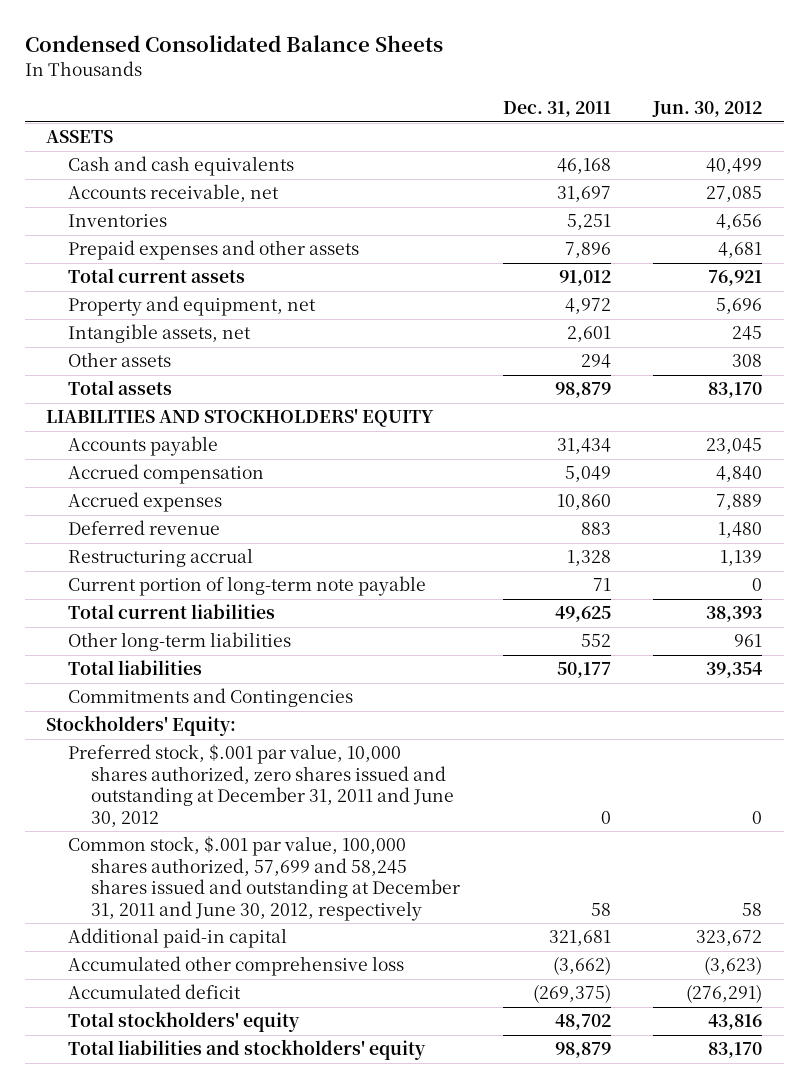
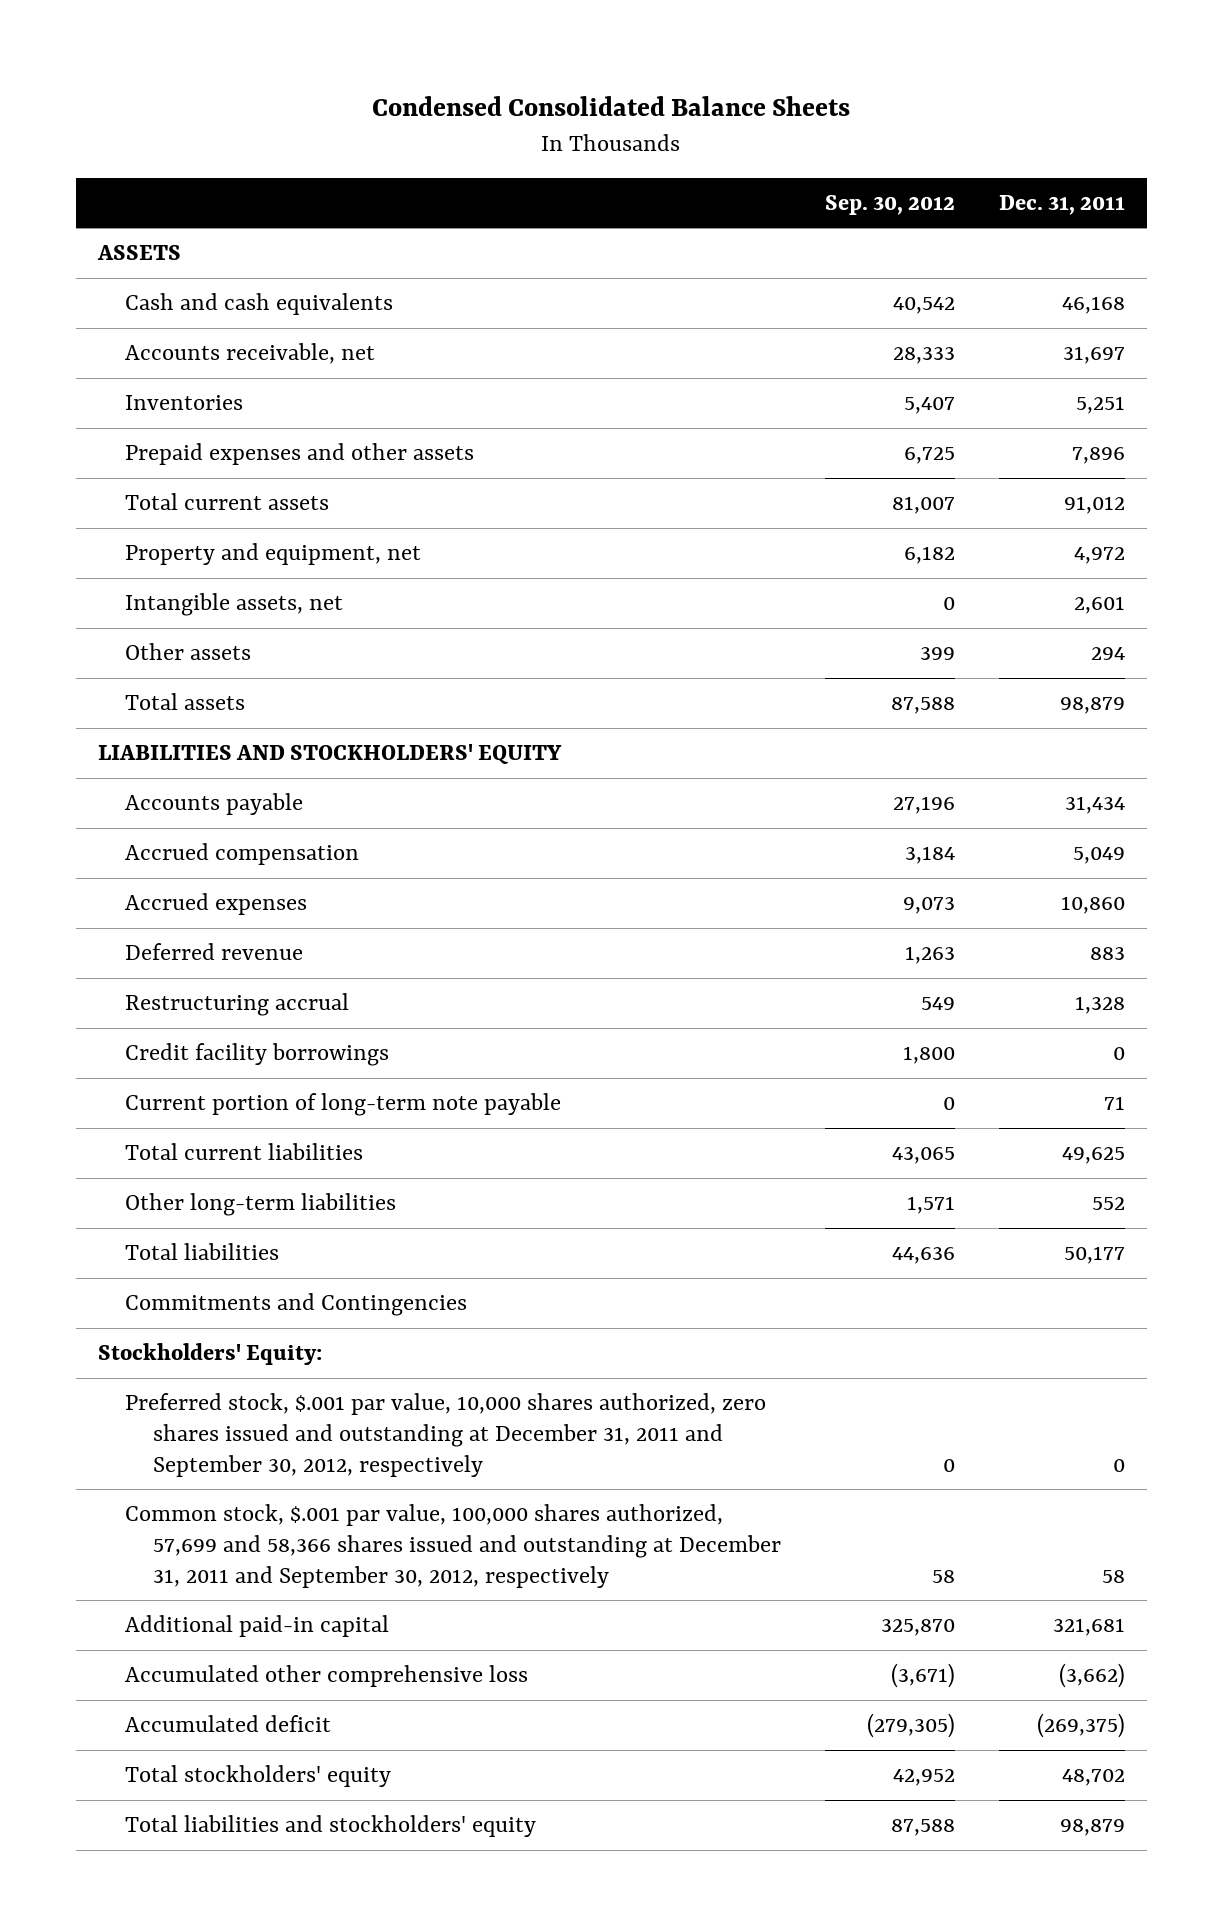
- | Dec. 31, 2011 | Jun. 30, 2012
+ | Sep. 30, 2012 | Dec. 31, 2011
+ Credit facility borrowings | 1,800 | 0
- Preferred stock, $.001 par value, 10,000 shares authorized, zero shares issued and outstanding at December 31, 2011 and June 30, 2012 | 0 | 0
- Common stock, $.001 par value, 100,000 shares authorized, 57,699 and 58,245 shares issued and outstanding at December 31, 2011 and June 30, 2012, respectively | 58 | 58
+ Preferred stock, $.001 par value, 10,000 shares authorized, zero shares issued and outstanding at December 31, 2011 and September 30, 2012, respectively | 0 | 0
+ Common stock, $.001 par value, 100,000 shares authorized, 57,699 and 58,366 shares issued and outstanding at December 31, 2011 and September 30, 2012, respectively | 58 | 58

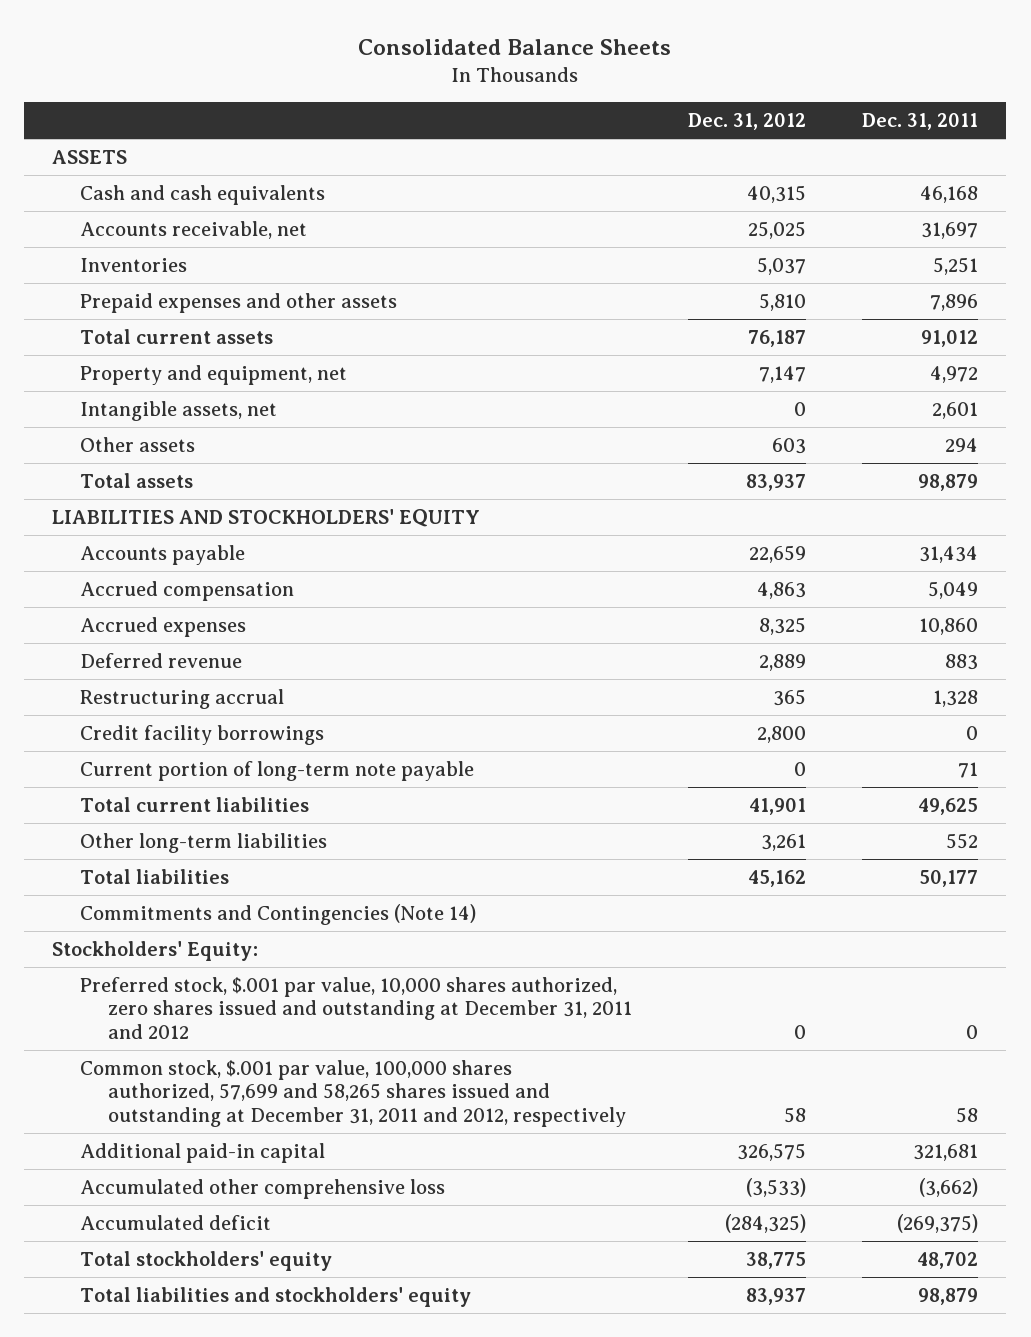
- Condensed Consolidated Balance Sheets
+ Consolidated Balance Sheets
- | Sep. 30, 2012 | Dec. 31, 2011
+ | Dec. 31, 2012 | Dec. 31, 2011
- Commitments and Contingencies
+ Commitments and Contingencies (Note 14)
- Preferred stock, $.001 par value, 10,000 shares authorized, zero shares issued and outstanding at December 31, 2011 and September 30, 2012, respectively | 0 | 0
- Common stock, $.001 par value, 100,000 shares authorized, 57,699 and 58,366 shares issued and outstanding at December 31, 2011 and September 30, 2012, respectively | 58 | 58
+ Preferred stock, $.001 par value, 10,000 shares authorized, zero shares issued and outstanding at December 31, 2011 and 2012 | 0 | 0
+ Common stock, $.001 par value, 100,000 shares authorized, 57,699 and 58,265 shares issued and outstanding at December 31, 2011 and 2012, respectively | 58 | 58

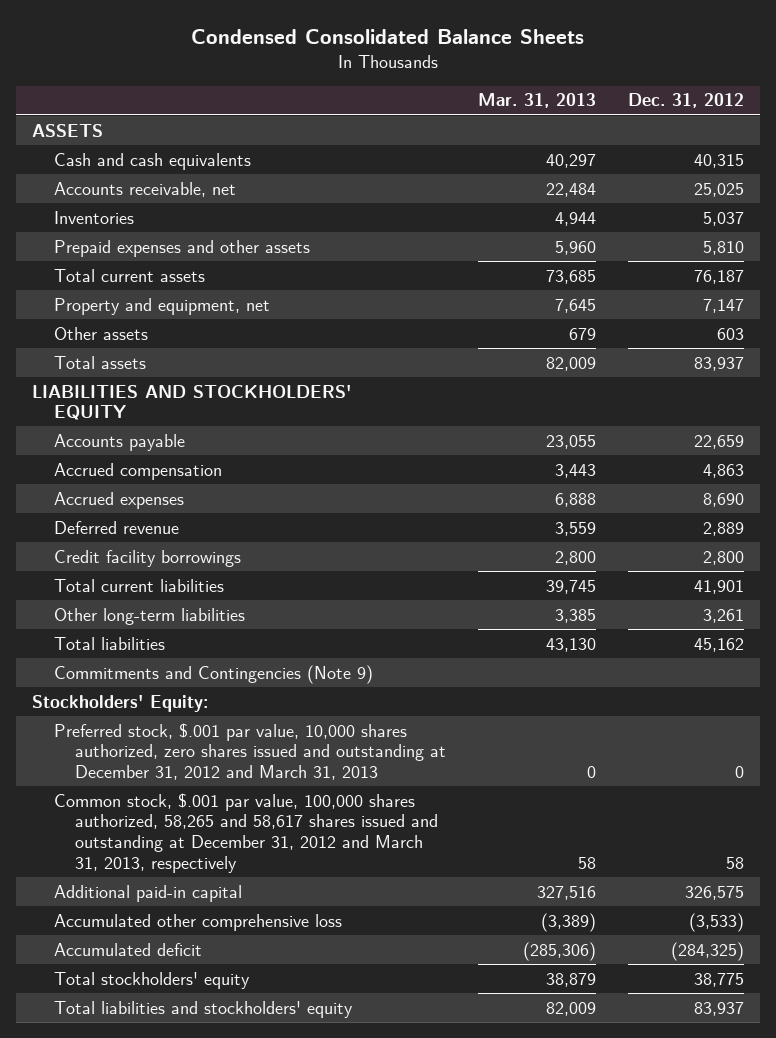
- Consolidated Balance Sheets
+ Condensed Consolidated Balance Sheets
- | Dec. 31, 2012 | Dec. 31, 2011
+ | Mar. 31, 2013 | Dec. 31, 2012
- Intangible assets, net | 0 | 2,601
- Accrued expenses | 8,325 | 10,860
+ Accrued expenses | 6,888 | 8,690
- Restructuring accrual | 365 | 1,328
- Current portion of long-term note payable | 0 | 71
- Commitments and Contingencies (Note 14)
+ Commitments and Contingencies (Note 9)
- Preferred stock, $.001 par value, 10,000 shares authorized, zero shares issued and outstanding at December 31, 2011 and 2012 | 0 | 0
- Common stock, $.001 par value, 100,000 shares authorized, 57,699 and 58,265 shares issued and outstanding at December 31, 2011 and 2012, respectively | 58 | 58
+ Preferred stock, $.001 par value, 10,000 shares authorized, zero shares issued and outstanding at December 31, 2012 and March 31, 2013 | 0 | 0
+ Common stock, $.001 par value, 100,000 shares authorized, 58,265 and 58,617 shares issued and outstanding at December 31, 2012 and March 31, 2013, respectively | 58 | 58

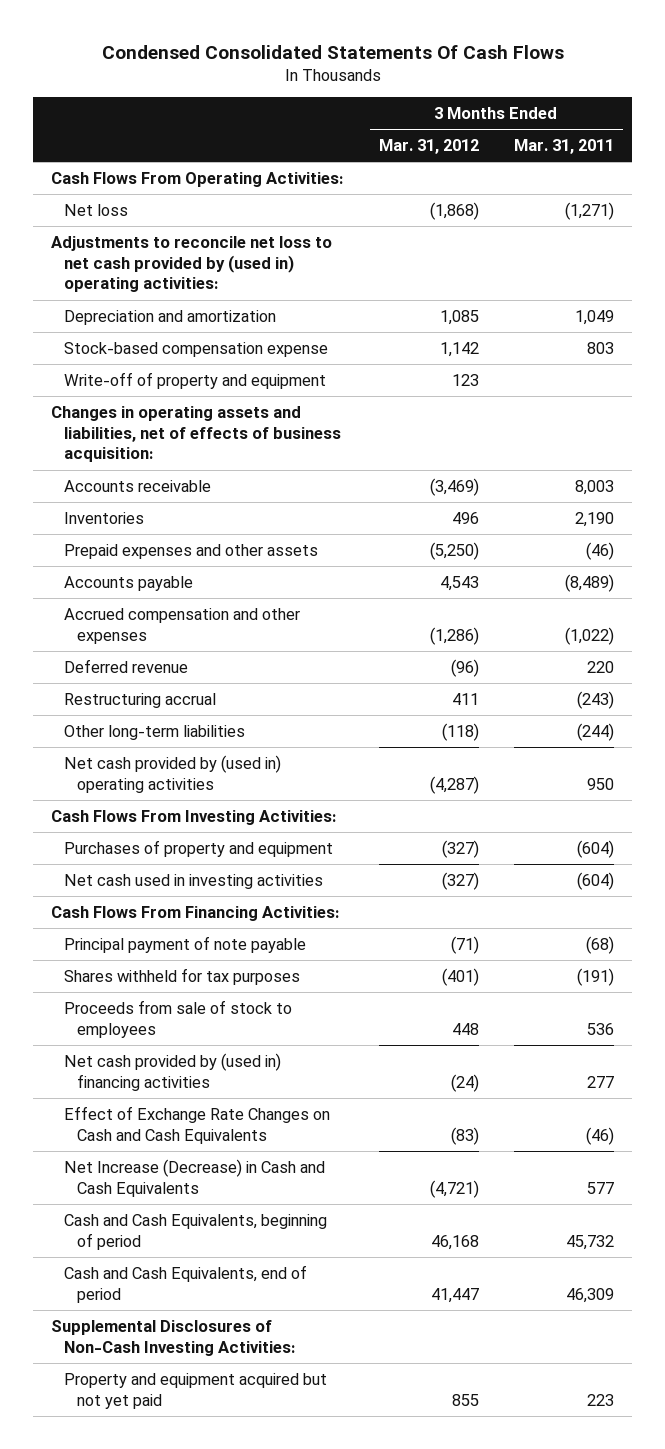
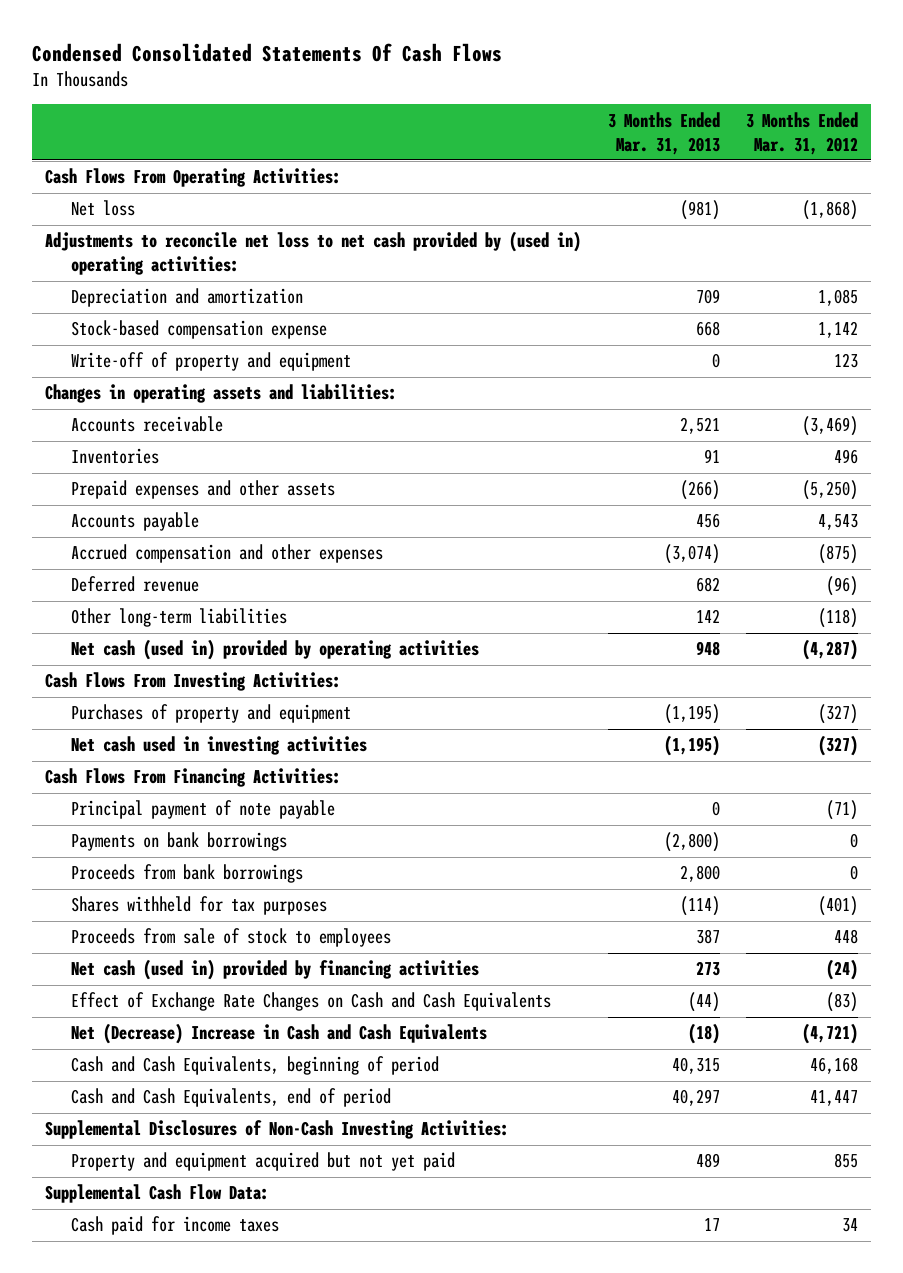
- | 3 Months Ended Mar. 31, 2012 | 3 Months Ended Mar. 31, 2011
+ | 3 Months Ended Mar. 31, 2013 | 3 Months Ended Mar. 31, 2012
- Changes in operating assets and liabilities, net of effects of business acquisition:
+ Changes in operating assets and liabilities:
- Accrued compensation and other expenses | (1,286) | (1,022)
+ Accrued compensation and other expenses | (3,074) | (875)
- Restructuring accrual | 411 | (243)
- Net cash provided by (used in) operating activities | (4,287) | 950
+ Net cash (used in) provided by operating activities | 948 | (4,287)
+ Payments on bank borrowings | (2,800) | 0
+ Proceeds from bank borrowings | 2,800 | 0
- Net cash provided by (used in) financing activities | (24) | 277
+ Net cash (used in) provided by financing activities | 273 | (24)
- Net Increase (Decrease) in Cash and Cash Equivalents | (4,721) | 577
+ Net (Decrease) Increase in Cash and Cash Equivalents | (18) | (4,721)
+ Supplemental Cash Flow Data:
+ Cash paid for income taxes | 17 | 34

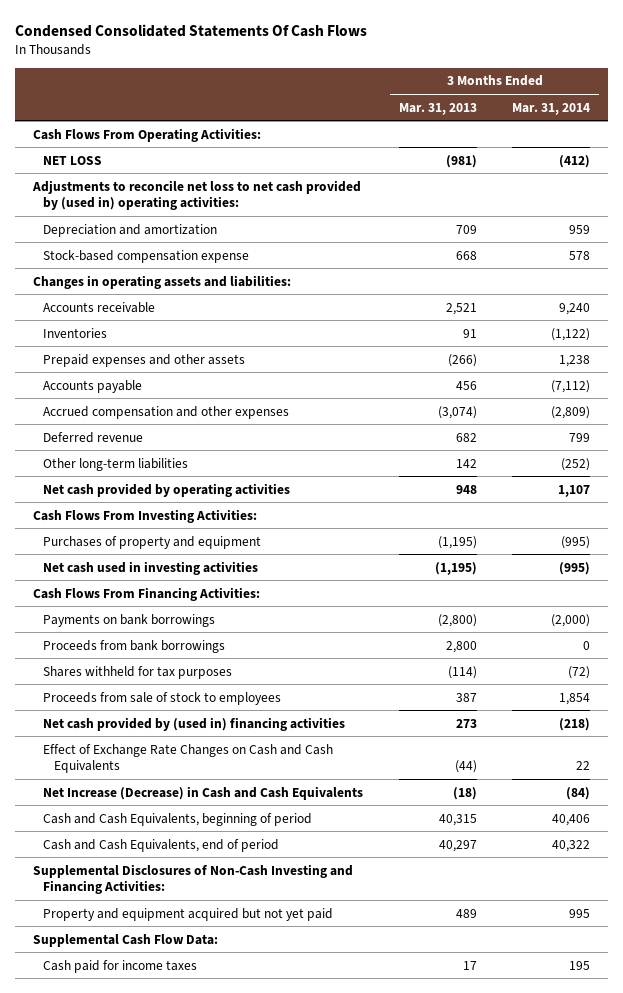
- | 3 Months Ended Mar. 31, 2013 | 3 Months Ended Mar. 31, 2012
+ | 3 Months Ended Mar. 31, 2013 | 3 Months Ended Mar. 31, 2014
- Net loss | (981) | (1,868)
+ NET LOSS | (981) | (412)
- Write-off of property and equipment | 0 | 123
- Net cash (used in) provided by operating activities | 948 | (4,287)
+ Net cash provided by operating activities | 948 | 1,107
- Principal payment of note payable | 0 | (71)
- Net cash (used in) provided by financing activities | 273 | (24)
+ Net cash provided by (used in) financing activities | 273 | (218)
- Net (Decrease) Increase in Cash and Cash Equivalents | (18) | (4,721)
+ Net Increase (Decrease) in Cash and Cash Equivalents | (18) | (84)
- Supplemental Disclosures of Non-Cash Investing Activities:
+ Supplemental Disclosures of Non-Cash Investing and Financing Activities:

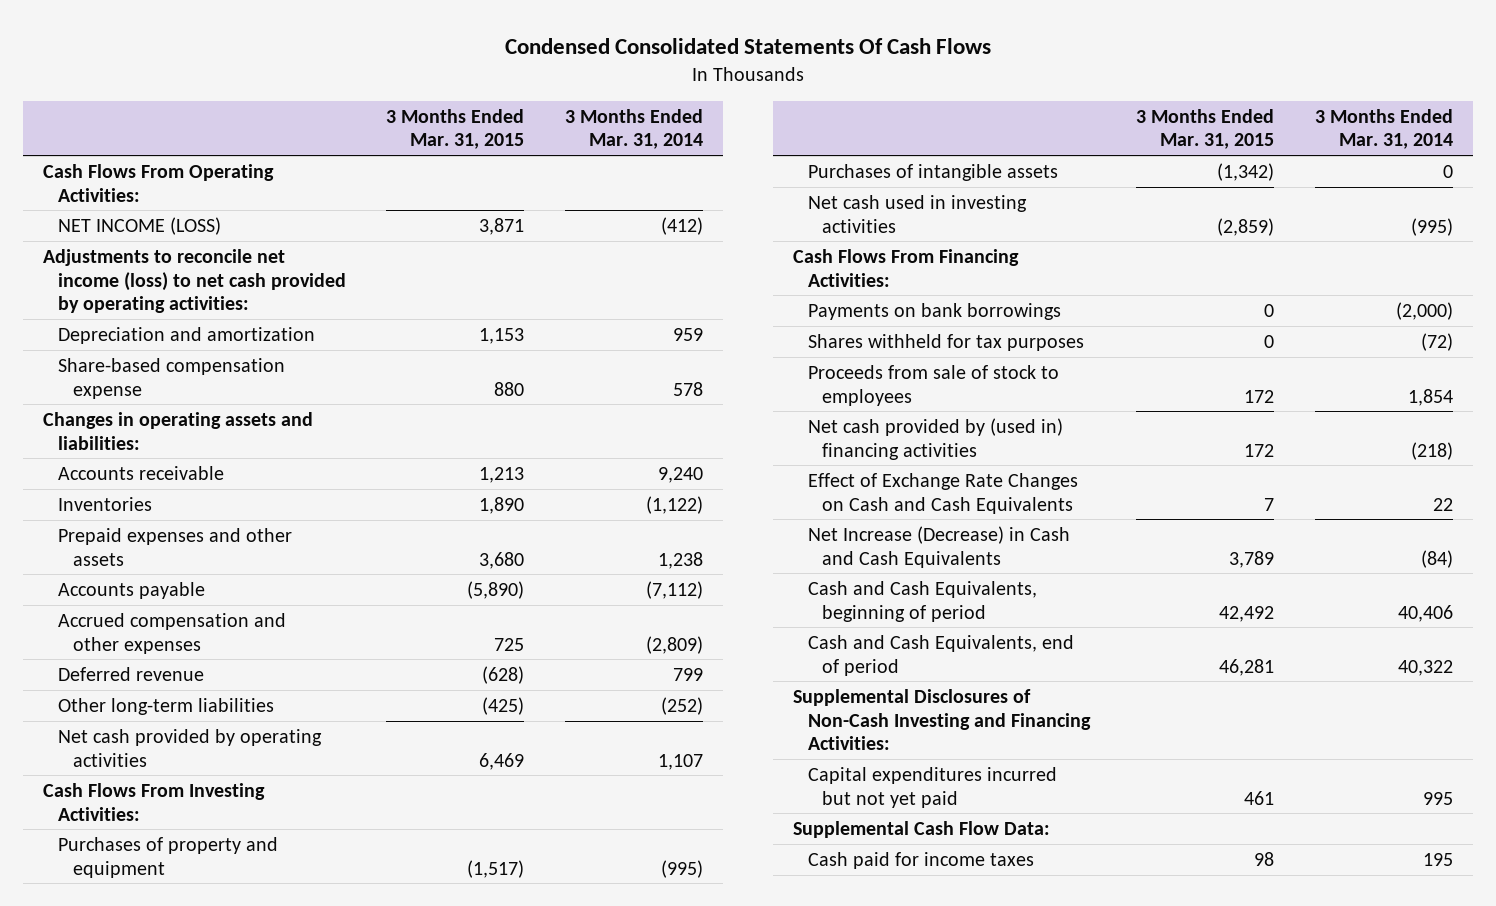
- | 3 Months Ended Mar. 31, 2013 | 3 Months Ended Mar. 31, 2014
+ | 3 Months Ended Mar. 31, 2015 | 3 Months Ended Mar. 31, 2014
- NET LOSS | (981) | (412)
- Adjustments to reconcile net loss to net cash provided by (used in) operating activities:
+ NET INCOME (LOSS) | 3,871 | (412)
+ Adjustments to reconcile net income (loss) to net cash provided by operating activities:
- Stock-based compensation expense | 668 | 578
+ Share-based compensation expense | 880 | 578
+ Purchases of intangible assets | (1,342) | 0
- Proceeds from bank borrowings | 2,800 | 0
- Property and equipment acquired but not yet paid | 489 | 995
+ Capital expenditures incurred but not yet paid | 461 | 995

